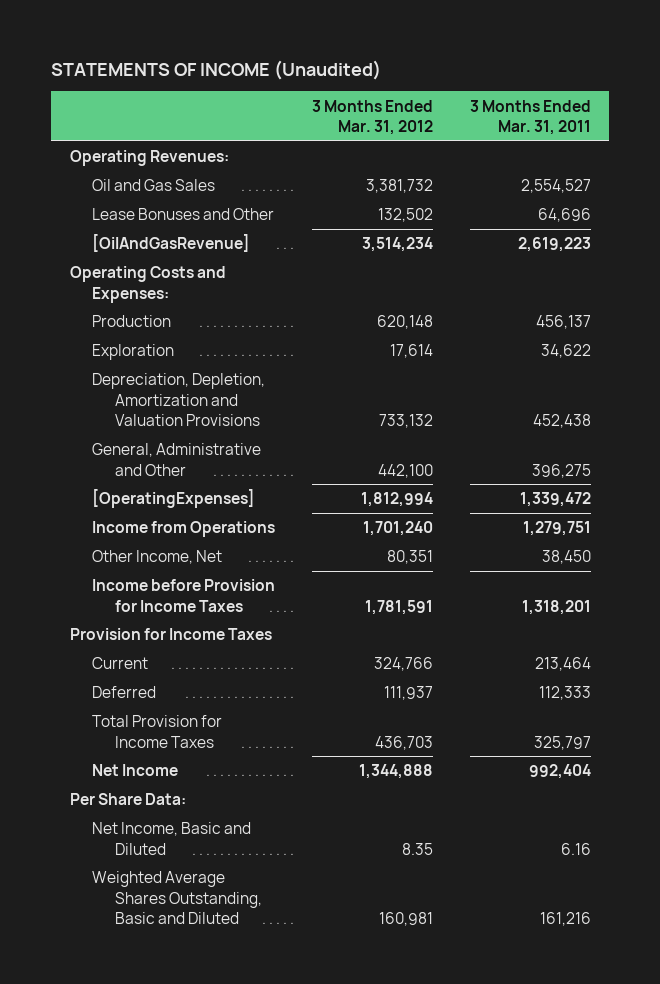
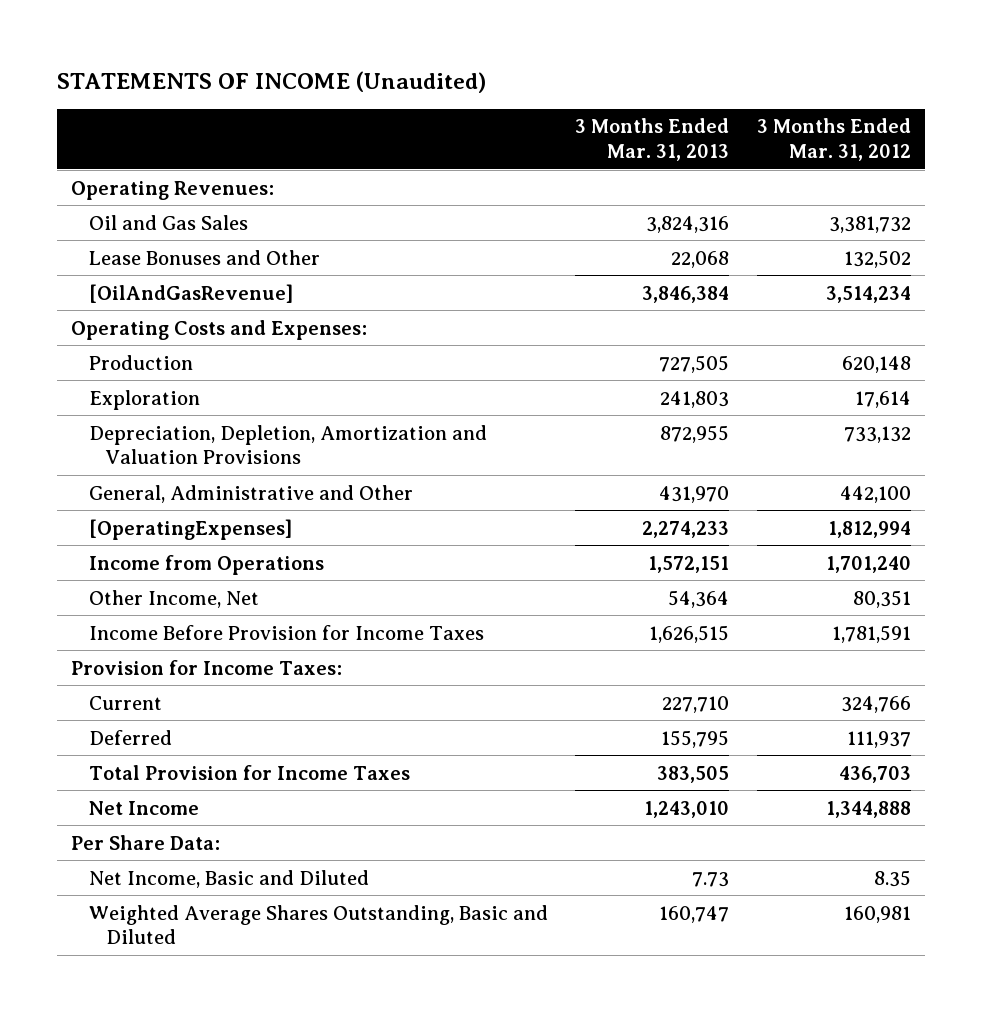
- | 3 Months Ended Mar. 31, 2012 | 3 Months Ended Mar. 31, 2011
+ | 3 Months Ended Mar. 31, 2013 | 3 Months Ended Mar. 31, 2012
- Income before Provision for Income Taxes | 1,781,591 | 1,318,201
- Provision for Income Taxes
+ Income Before Provision for Income Taxes | 1,626,515 | 1,781,591
+ Provision for Income Taxes:

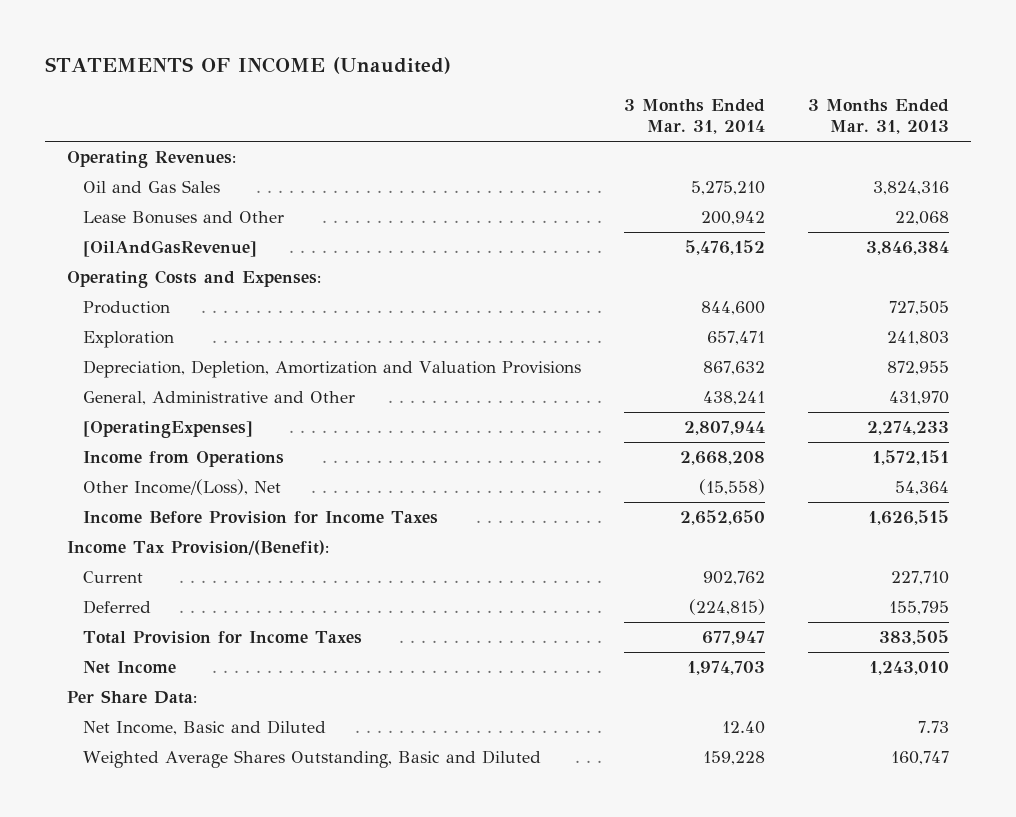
- | 3 Months Ended Mar. 31, 2013 | 3 Months Ended Mar. 31, 2012
+ | 3 Months Ended Mar. 31, 2014 | 3 Months Ended Mar. 31, 2013
- Other Income, Net | 54,364 | 80,351
+ Other Income/(Loss), Net | (15,558) | 54,364
- Provision for Income Taxes:
+ Income Tax Provision/(Benefit):

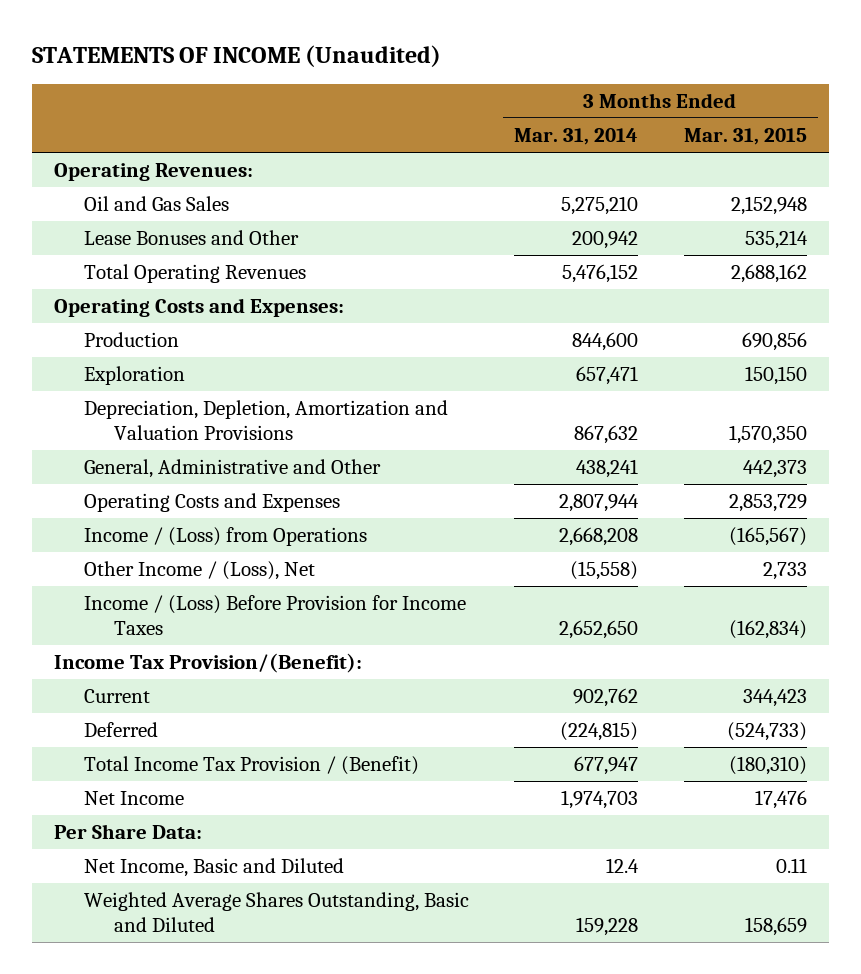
- | 3 Months Ended Mar. 31, 2014 | 3 Months Ended Mar. 31, 2013
+ | 3 Months Ended Mar. 31, 2014 | 3 Months Ended Mar. 31, 2015
- [OilAndGasRevenue] | 5,476,152 | 3,846,384
+ Total Operating Revenues | 5,476,152 | 2,688,162
- [OperatingExpenses] | 2,807,944 | 2,274,233
- Income from Operations | 2,668,208 | 1,572,151
- Other Income/(Loss), Net | (15,558) | 54,364
- Income Before Provision for Income Taxes | 2,652,650 | 1,626,515
+ Operating Costs and Expenses | 2,807,944 | 2,853,729
+ Income / (Loss) from Operations | 2,668,208 | (165,567)
+ Other Income / (Loss), Net | (15,558) | 2,733
+ Income / (Loss) Before Provision for Income Taxes | 2,652,650 | (162,834)
- Total Provision for Income Taxes | 677,947 | 383,505
+ Total Income Tax Provision / (Benefit) | 677,947 | (180,310)
- Net Income, Basic and Diluted | 12.40 | 7.73
+ Net Income, Basic and Diluted | 12.4 | 0.11

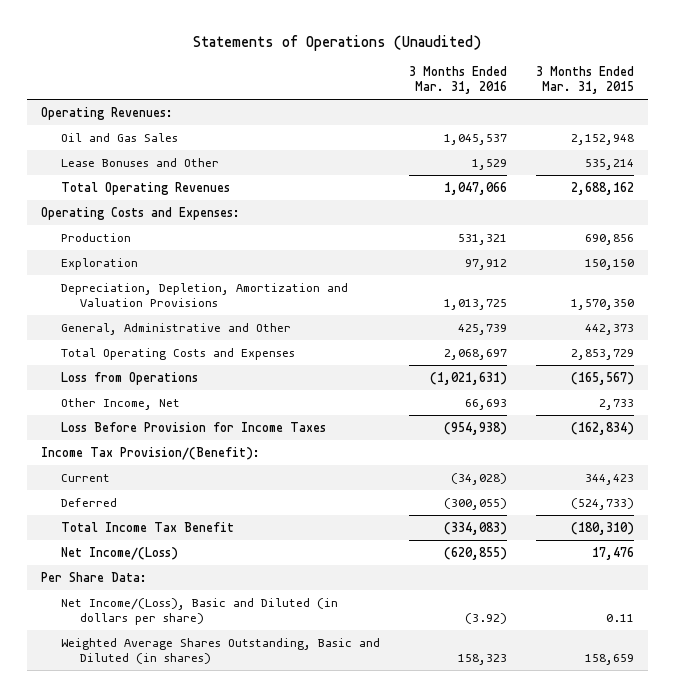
- STATEMENTS OF INCOME (Unaudited)
+ Statements of Operations (Unaudited)
- | 3 Months Ended Mar. 31, 2014 | 3 Months Ended Mar. 31, 2015
+ | 3 Months Ended Mar. 31, 2016 | 3 Months Ended Mar. 31, 2015
- Operating Costs and Expenses | 2,807,944 | 2,853,729
- Income / (Loss) from Operations | 2,668,208 | (165,567)
- Other Income / (Loss), Net | (15,558) | 2,733
- Income / (Loss) Before Provision for Income Taxes | 2,652,650 | (162,834)
+ Total Operating Costs and Expenses | 2,068,697 | 2,853,729
+ Loss from Operations | (1,021,631) | (165,567)
+ Other Income, Net | 66,693 | 2,733
+ Loss Before Provision for Income Taxes | (954,938) | (162,834)
- Total Income Tax Provision / (Benefit) | 677,947 | (180,310)
- Net Income | 1,974,703 | 17,476
+ Total Income Tax Benefit | (334,083) | (180,310)
+ Net Income/(Loss) | (620,855) | 17,476
- Net Income, Basic and Diluted | 12.4 | 0.11
- Weighted Average Shares Outstanding, Basic and Diluted | 159,228 | 158,659
+ Net Income/(Loss), Basic and Diluted (in dollars per share) | (3.92) | 0.11
+ Weighted Average Shares Outstanding, Basic and Diluted (in shares) | 158,323 | 158,659

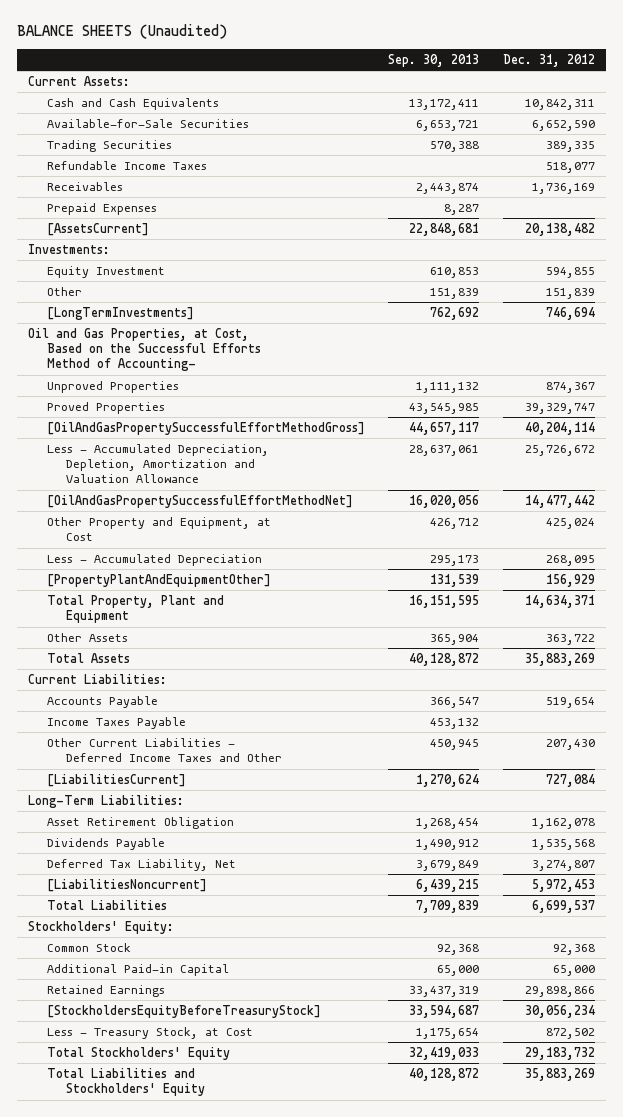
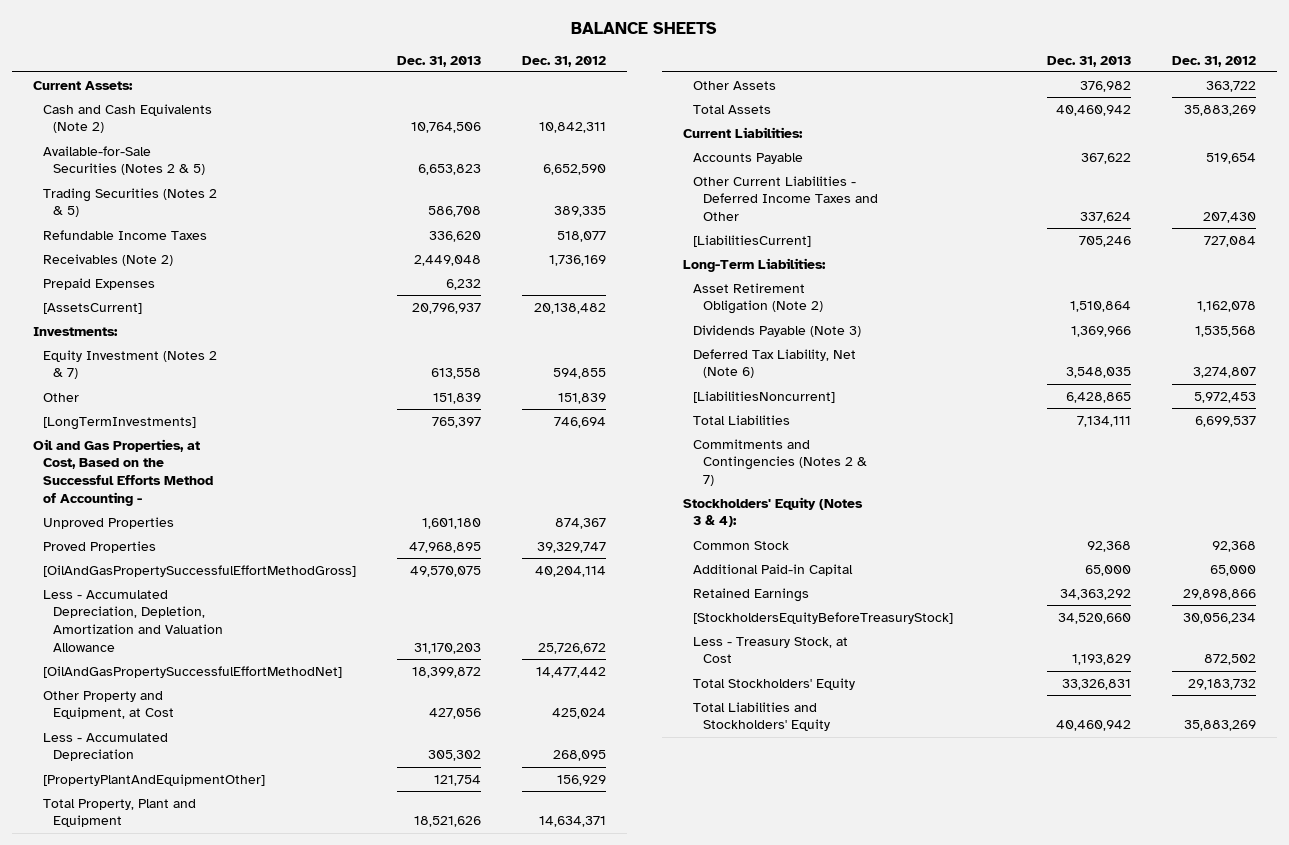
- BALANCE SHEETS (Unaudited)
+ BALANCE SHEETS
- | Sep. 30, 2013 | Dec. 31, 2012
+ | Dec. 31, 2013 | Dec. 31, 2012
- Cash and Cash Equivalents | 13,172,411 | 10,842,311
- Available-for-Sale Securities | 6,653,721 | 6,652,590
- Trading Securities | 570,388 | 389,335
+ Cash and Cash Equivalents (Note 2) | 10,764,506 | 10,842,311
+ Available-for-Sale Securities (Notes 2 & 5) | 6,653,823 | 6,652,590
+ Trading Securities (Notes 2 & 5) | 586,708 | 389,335
- Receivables | 2,443,874 | 1,736,169
+ Receivables (Note 2) | 2,449,048 | 1,736,169
- Equity Investment | 610,853 | 594,855
+ Equity Investment (Notes 2 & 7) | 613,558 | 594,855
- Oil and Gas Properties, at Cost, Based on the Successful Efforts Method of Accounting-
+ Oil and Gas Properties, at Cost, Based on the Successful Efforts Method of Accounting -
- Income Taxes Payable | 453,132 |
- Asset Retirement Obligation | 1,268,454 | 1,162,078
- Dividends Payable | 1,490,912 | 1,535,568
- Deferred Tax Liability, Net | 3,679,849 | 3,274,807
+ Asset Retirement Obligation (Note 2) | 1,510,864 | 1,162,078
+ Dividends Payable (Note 3) | 1,369,966 | 1,535,568
+ Deferred Tax Liability, Net (Note 6) | 3,548,035 | 3,274,807
- Stockholders' Equity:
+ Commitments and Contingencies (Notes 2 & 7)
+ Stockholders' Equity (Notes 3 & 4):

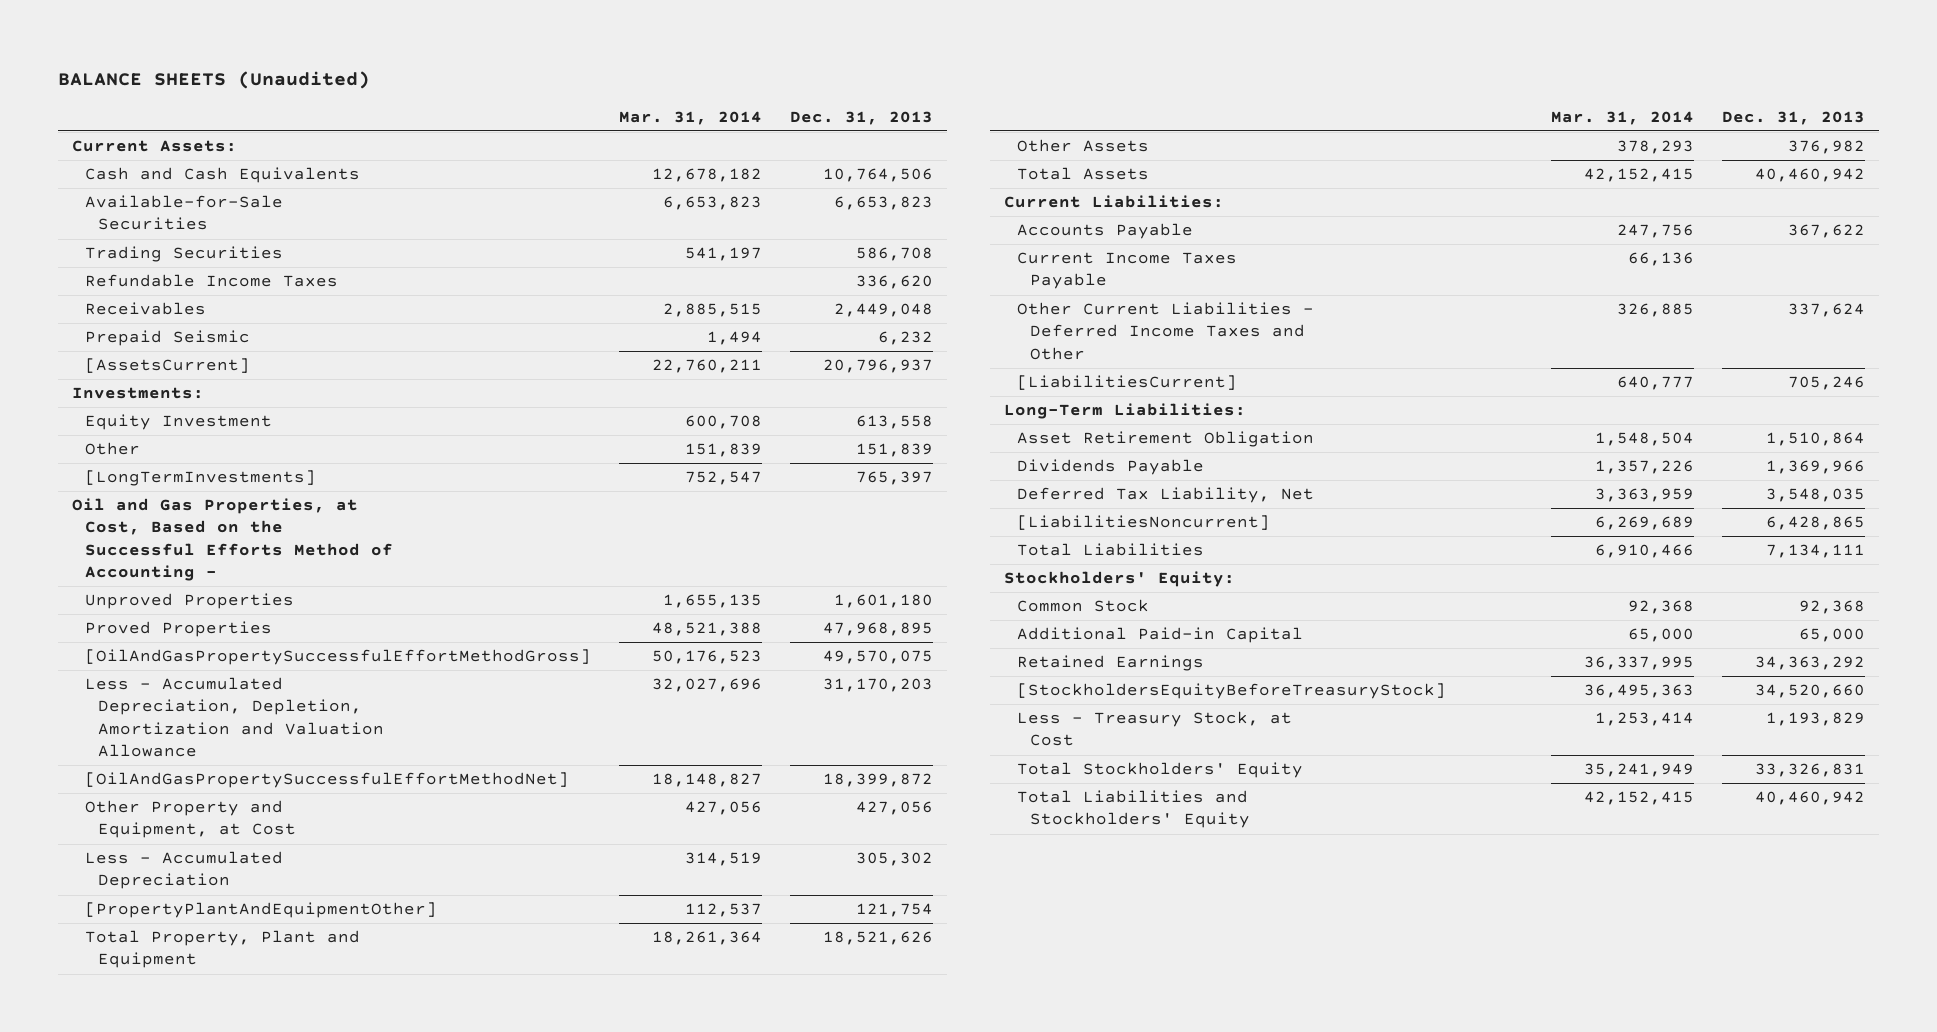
- BALANCE SHEETS
+ BALANCE SHEETS (Unaudited)
- | Dec. 31, 2013 | Dec. 31, 2012
+ | Mar. 31, 2014 | Dec. 31, 2013
- Cash and Cash Equivalents (Note 2) | 10,764,506 | 10,842,311
- Available-for-Sale Securities (Notes 2 & 5) | 6,653,823 | 6,652,590
- Trading Securities (Notes 2 & 5) | 586,708 | 389,335
+ Cash and Cash Equivalents | 12,678,182 | 10,764,506
+ Available-for-Sale Securities | 6,653,823 | 6,653,823
+ Trading Securities | 541,197 | 586,708
- Receivables (Note 2) | 2,449,048 | 1,736,169
- Prepaid Expenses | 6,232 |
+ Receivables | 2,885,515 | 2,449,048
+ Prepaid Seismic | 1,494 | 6,232
- Equity Investment (Notes 2 & 7) | 613,558 | 594,855
+ Equity Investment | 600,708 | 613,558
+ Current Income Taxes Payable | 66,136 |
- Asset Retirement Obligation (Note 2) | 1,510,864 | 1,162,078
- Dividends Payable (Note 3) | 1,369,966 | 1,535,568
- Deferred Tax Liability, Net (Note 6) | 3,548,035 | 3,274,807
+ Asset Retirement Obligation | 1,548,504 | 1,510,864
+ Dividends Payable | 1,357,226 | 1,369,966
+ Deferred Tax Liability, Net | 3,363,959 | 3,548,035
- Commitments and Contingencies (Notes 2 & 7)
- Stockholders' Equity (Notes 3 & 4):
+ Stockholders' Equity:

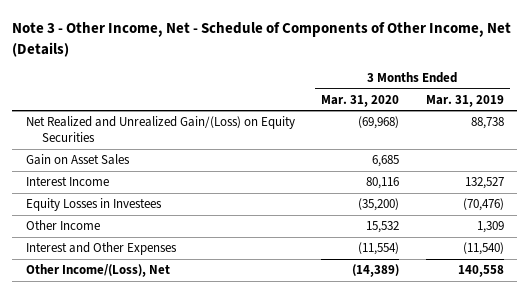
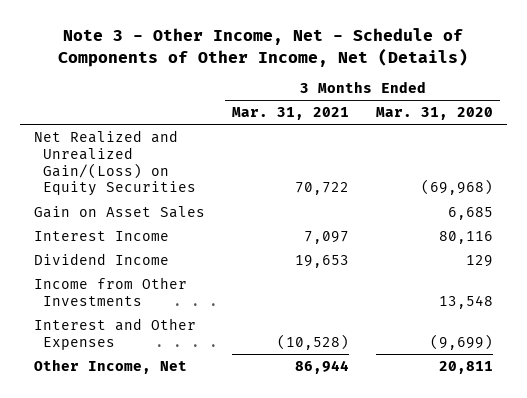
- | 3 Months Ended Mar. 31, 2020 | 3 Months Ended Mar. 31, 2019
+ | 3 Months Ended Mar. 31, 2021 | 3 Months Ended Mar. 31, 2020
- Equity Losses in Investees | (35,200) | (70,476)
- Other Income | 15,532 | 1,309
- Interest and Other Expenses | (11,554) | (11,540)
- Other Income/(Loss), Net | (14,389) | 140,558
+ Dividend Income | 19,653 | 129
+ Income from Other Investments | | 13,548
+ Interest and Other Expenses | (10,528) | (9,699)
+ Other Income, Net | 86,944 | 20,811

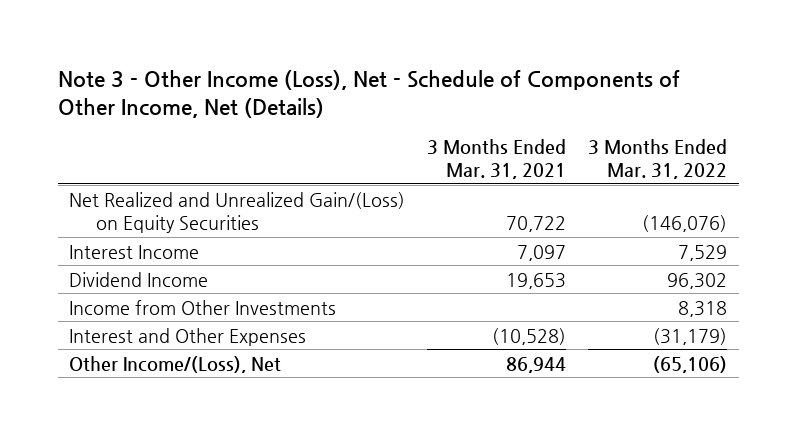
- Note 3 - Other Income, Net - Schedule of Components of Other Income, Net (Details)
+ Note 3 - Other Income (Loss), Net - Schedule of Components of Other Income, Net (Details)
- | 3 Months Ended Mar. 31, 2021 | 3 Months Ended Mar. 31, 2020
+ | 3 Months Ended Mar. 31, 2021 | 3 Months Ended Mar. 31, 2022
- Gain on Asset Sales | | 6,685
- Other Income, Net | 86,944 | 20,811
+ Other Income/(Loss), Net | 86,944 | (65,106)

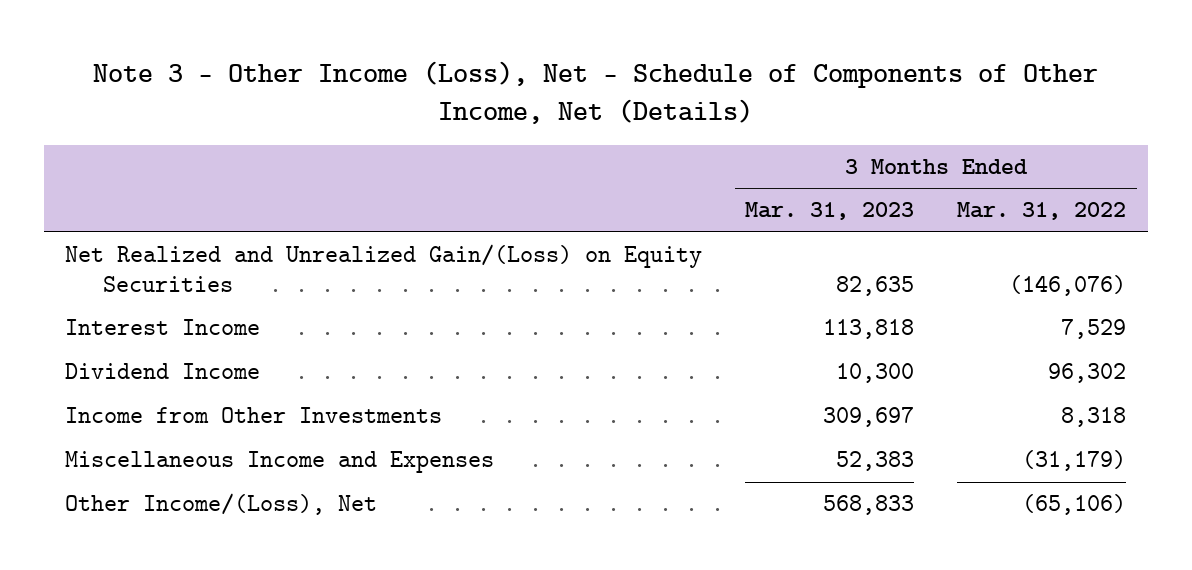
- | 3 Months Ended Mar. 31, 2021 | 3 Months Ended Mar. 31, 2022
+ | 3 Months Ended Mar. 31, 2023 | 3 Months Ended Mar. 31, 2022
- Interest and Other Expenses | (10,528) | (31,179)
+ Miscellaneous Income and Expenses | 52,383 | (31,179)

